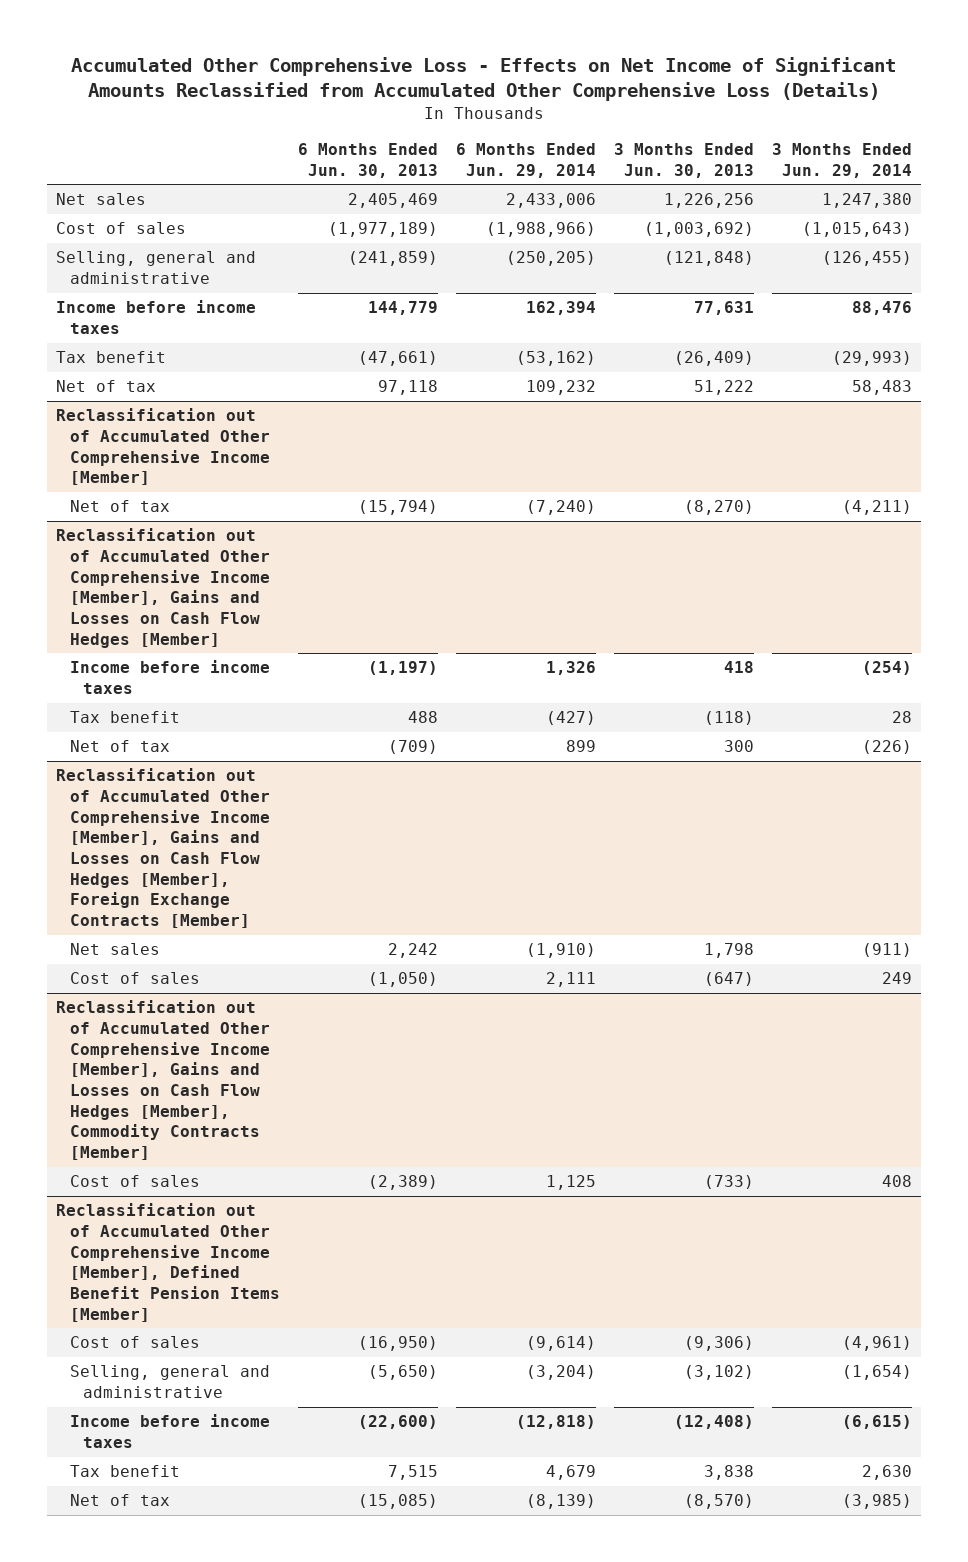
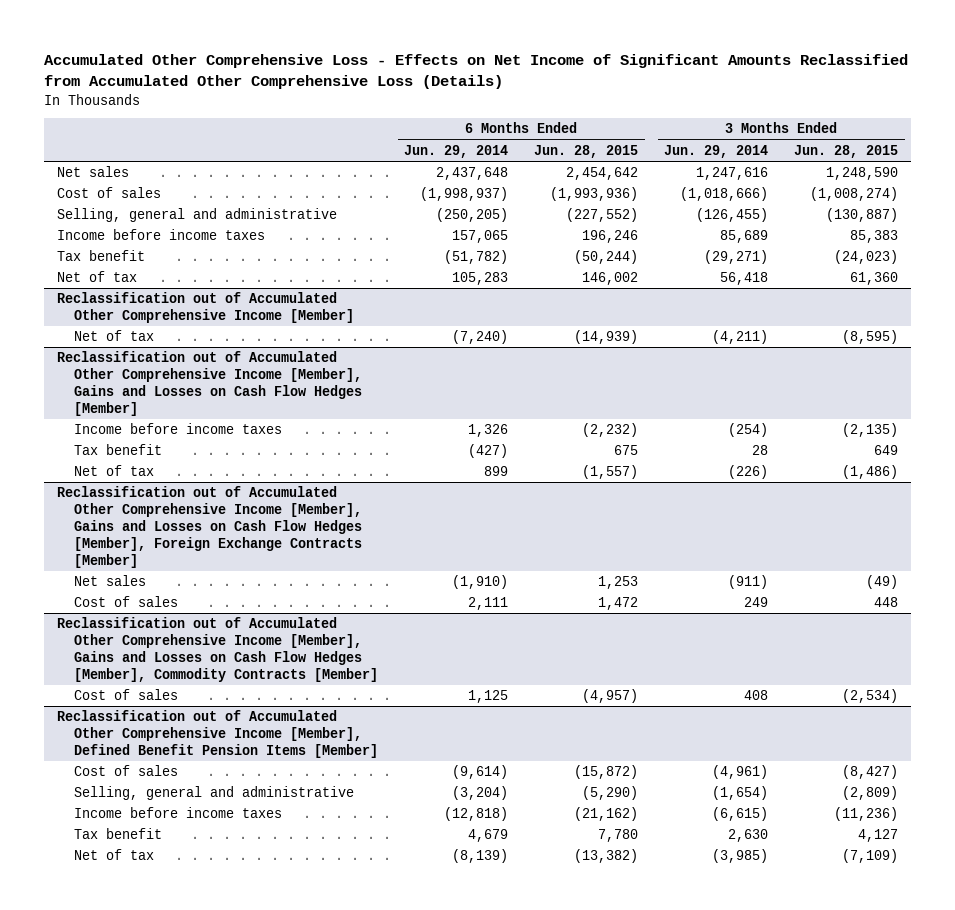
- | 6 Months Ended Jun. 30, 2013 | 6 Months Ended Jun. 29, 2014 | 3 Months Ended Jun. 30, 2013 | 3 Months Ended Jun. 29, 2014
+ | 6 Months Ended Jun. 29, 2014 | 6 Months Ended Jun. 28, 2015 | 3 Months Ended Jun. 29, 2014 | 3 Months Ended Jun. 28, 2015
- Net sales | 2,405,469 | 2,433,006 | 1,226,256 | 1,247,380
- Cost of sales | (1,977,189) | (1,988,966) | (1,003,692) | (1,015,643)
+ Net sales | 2,437,648 | 2,454,642 | 1,247,616 | 1,248,590
+ Cost of sales | (1,998,937) | (1,993,936) | (1,018,666) | (1,008,274)
- Income before income taxes | 144,779 | 162,394 | 77,631 | 88,476
- Tax benefit | (47,661) | (53,162) | (26,409) | (29,993)
- Net of tax | 97,118 | 109,232 | 51,222 | 58,483
+ Income before income taxes | 157,065 | 196,246 | 85,689 | 85,383
+ Tax benefit | (51,782) | (50,244) | (29,271) | (24,023)
+ Net of tax | 105,283 | 146,002 | 56,418 | 61,360

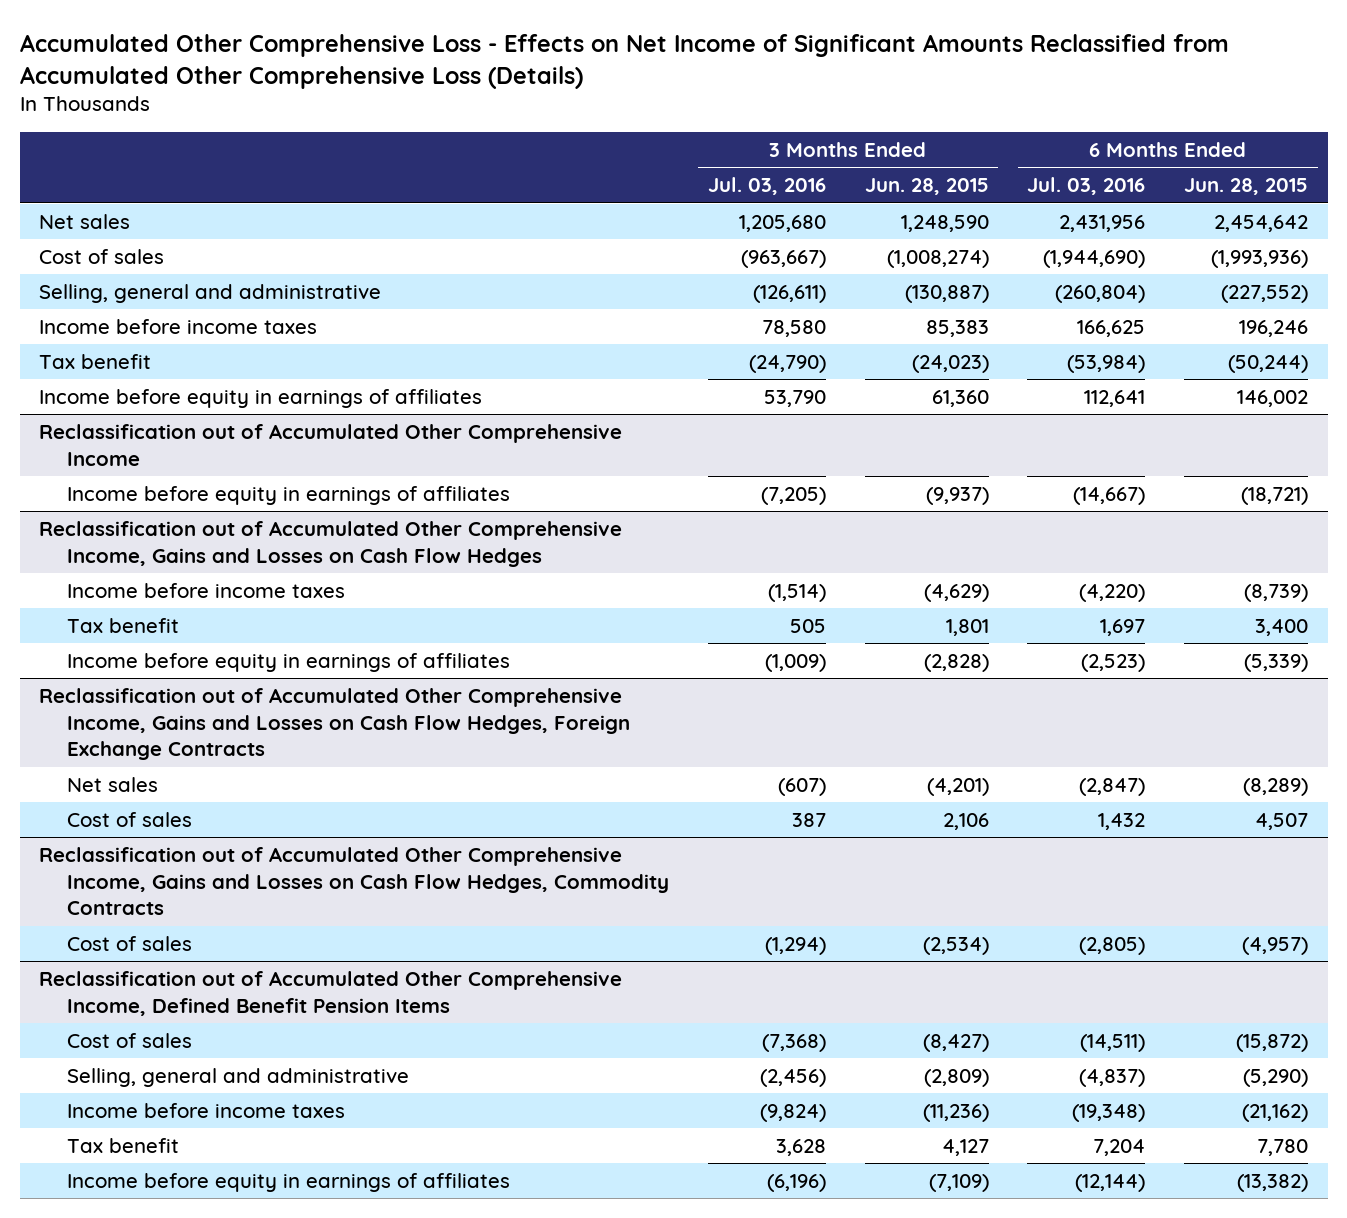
- | 6 Months Ended Jun. 29, 2014 | 6 Months Ended Jun. 28, 2015 | 3 Months Ended Jun. 29, 2014 | 3 Months Ended Jun. 28, 2015
+ | 3 Months Ended Jul. 03, 2016 | 3 Months Ended Jun. 28, 2015 | 6 Months Ended Jul. 03, 2016 | 6 Months Ended Jun. 28, 2015
- Net of tax | 105,283 | 146,002 | 56,418 | 61,360
- Reclassification out of Accumulated Other Comprehensive Income [Member]
- Net of tax | (7,240) | (14,939) | (4,211) | (8,595)
- Reclassification out of Accumulated Other Comprehensive Income [Member], Gains and Losses on Cash Flow Hedges [Member]
- Income before income taxes | 1,326 | (2,232) | (254) | (2,135)
- Tax benefit | (427) | 675 | 28 | 649
- Net of tax | 899 | (1,557) | (226) | (1,486)
- Reclassification out of Accumulated Other Comprehensive Income [Member], Gains and Losses on Cash Flow Hedges [Member], Foreign Exchange Contracts [Member]
- Net sales | (1,910) | 1,253 | (911) | (49)
- Cost of sales | 2,111 | 1,472 | 249 | 448
- Reclassification out of Accumulated Other Comprehensive Income [Member], Gains and Losses on Cash Flow Hedges [Member], Commodity Contracts [Member]
+ Income before equity in earnings of affiliates | 53,790 | 61,360 | 112,641 | 146,002
+ Reclassification out of Accumulated Other Comprehensive Income
+ Income before equity in earnings of affiliates | (7,205) | (9,937) | (14,667) | (18,721)
+ Reclassification out of Accumulated Other Comprehensive Income, Gains and Losses on Cash Flow Hedges
+ Income before income taxes | (1,514) | (4,629) | (4,220) | (8,739)
+ Tax benefit | 505 | 1,801 | 1,697 | 3,400
+ Income before equity in earnings of affiliates | (1,009) | (2,828) | (2,523) | (5,339)
+ Reclassification out of Accumulated Other Comprehensive Income, Gains and Losses on Cash Flow Hedges, Foreign Exchange Contracts
+ Net sales | (607) | (4,201) | (2,847) | (8,289)
+ Cost of sales | 387 | 2,106 | 1,432 | 4,507
+ Reclassification out of Accumulated Other Comprehensive Income, Gains and Losses on Cash Flow Hedges, Commodity Contracts
- Reclassification out of Accumulated Other Comprehensive Income [Member], Defined Benefit Pension Items [Member]
+ Reclassification out of Accumulated Other Comprehensive Income, Defined Benefit Pension Items
- Net of tax | (8,139) | (13,382) | (3,985) | (7,109)
+ Income before equity in earnings of affiliates | (6,196) | (7,109) | (12,144) | (13,382)

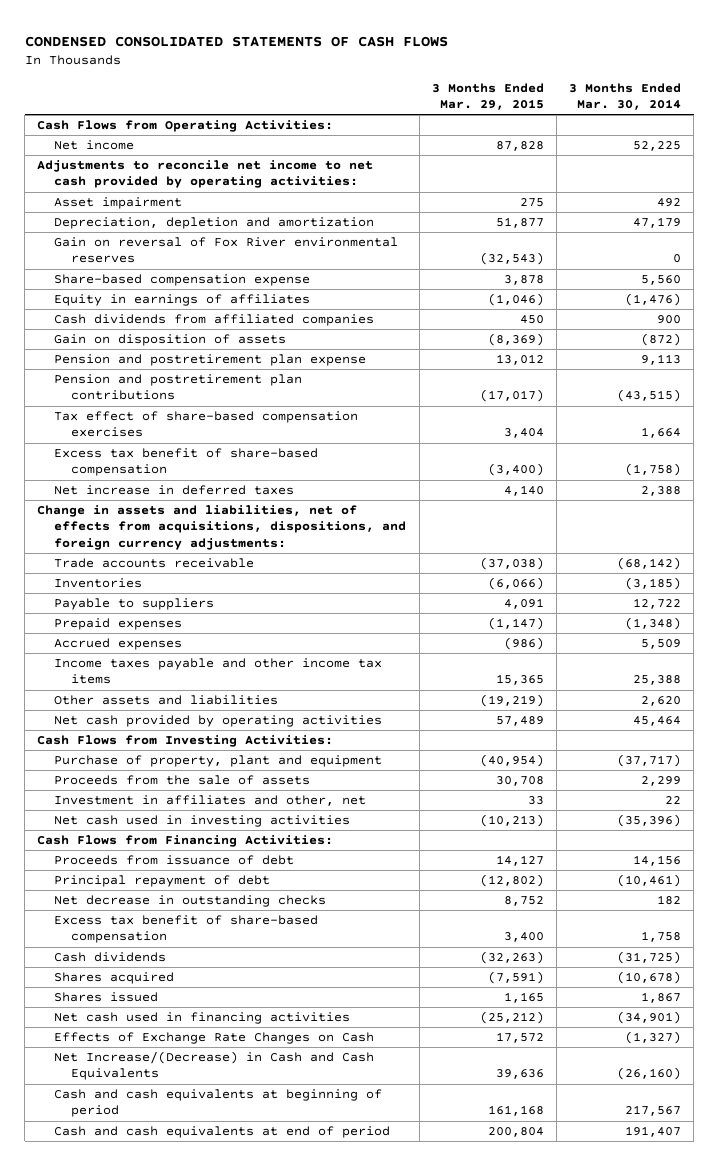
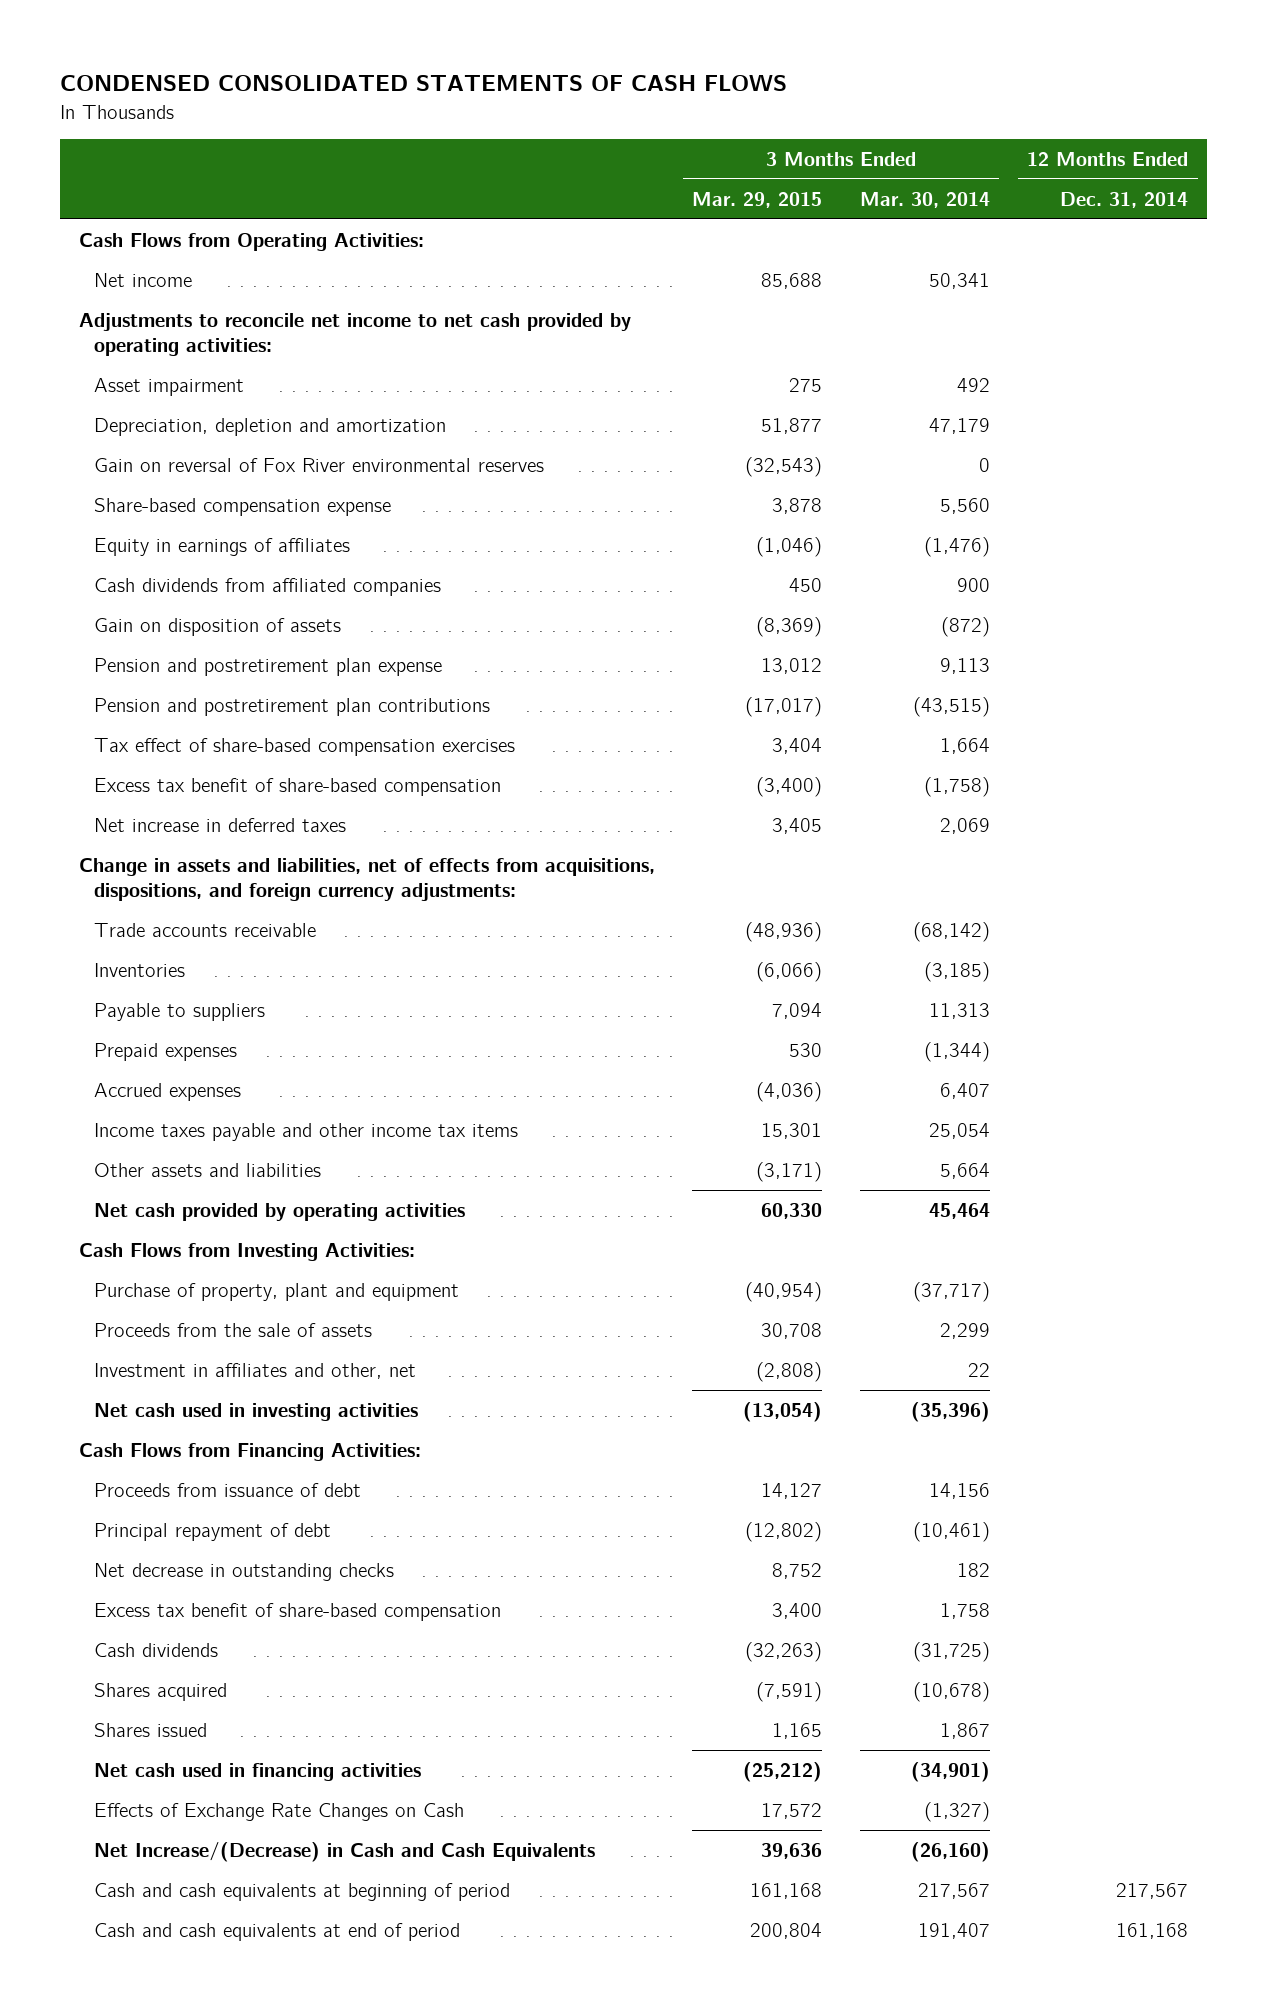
- | 3 Months Ended Mar. 29, 2015 | 3 Months Ended Mar. 30, 2014
+ | 3 Months Ended Mar. 29, 2015 | 3 Months Ended Mar. 30, 2014 | 12 Months Ended Dec. 31, 2014
- Net income | 87,828 | 52,225
+ Net income | 85,688 | 50,341 |
- Net increase in deferred taxes | 4,140 | 2,388
+ Net increase in deferred taxes | 3,405 | 2,069 |
- Trade accounts receivable | (37,038) | (68,142)
+ Trade accounts receivable | (48,936) | (68,142) |
- Payable to suppliers | 4,091 | 12,722
- Prepaid expenses | (1,147) | (1,348)
- Accrued expenses | (986) | 5,509
- Income taxes payable and other income tax items | 15,365 | 25,388
- Other assets and liabilities | (19,219) | 2,620
- Net cash provided by operating activities | 57,489 | 45,464
+ Payable to suppliers | 7,094 | 11,313 |
+ Prepaid expenses | 530 | (1,344) |
+ Accrued expenses | (4,036) | 6,407 |
+ Income taxes payable and other income tax items | 15,301 | 25,054 |
+ Other assets and liabilities | (3,171) | 5,664 |
+ Net cash provided by operating activities | 60,330 | 45,464 |
- Investment in affiliates and other, net | 33 | 22
- Net cash used in investing activities | (10,213) | (35,396)
+ Investment in affiliates and other, net | (2,808) | 22 |
+ Net cash used in investing activities | (13,054) | (35,396) |

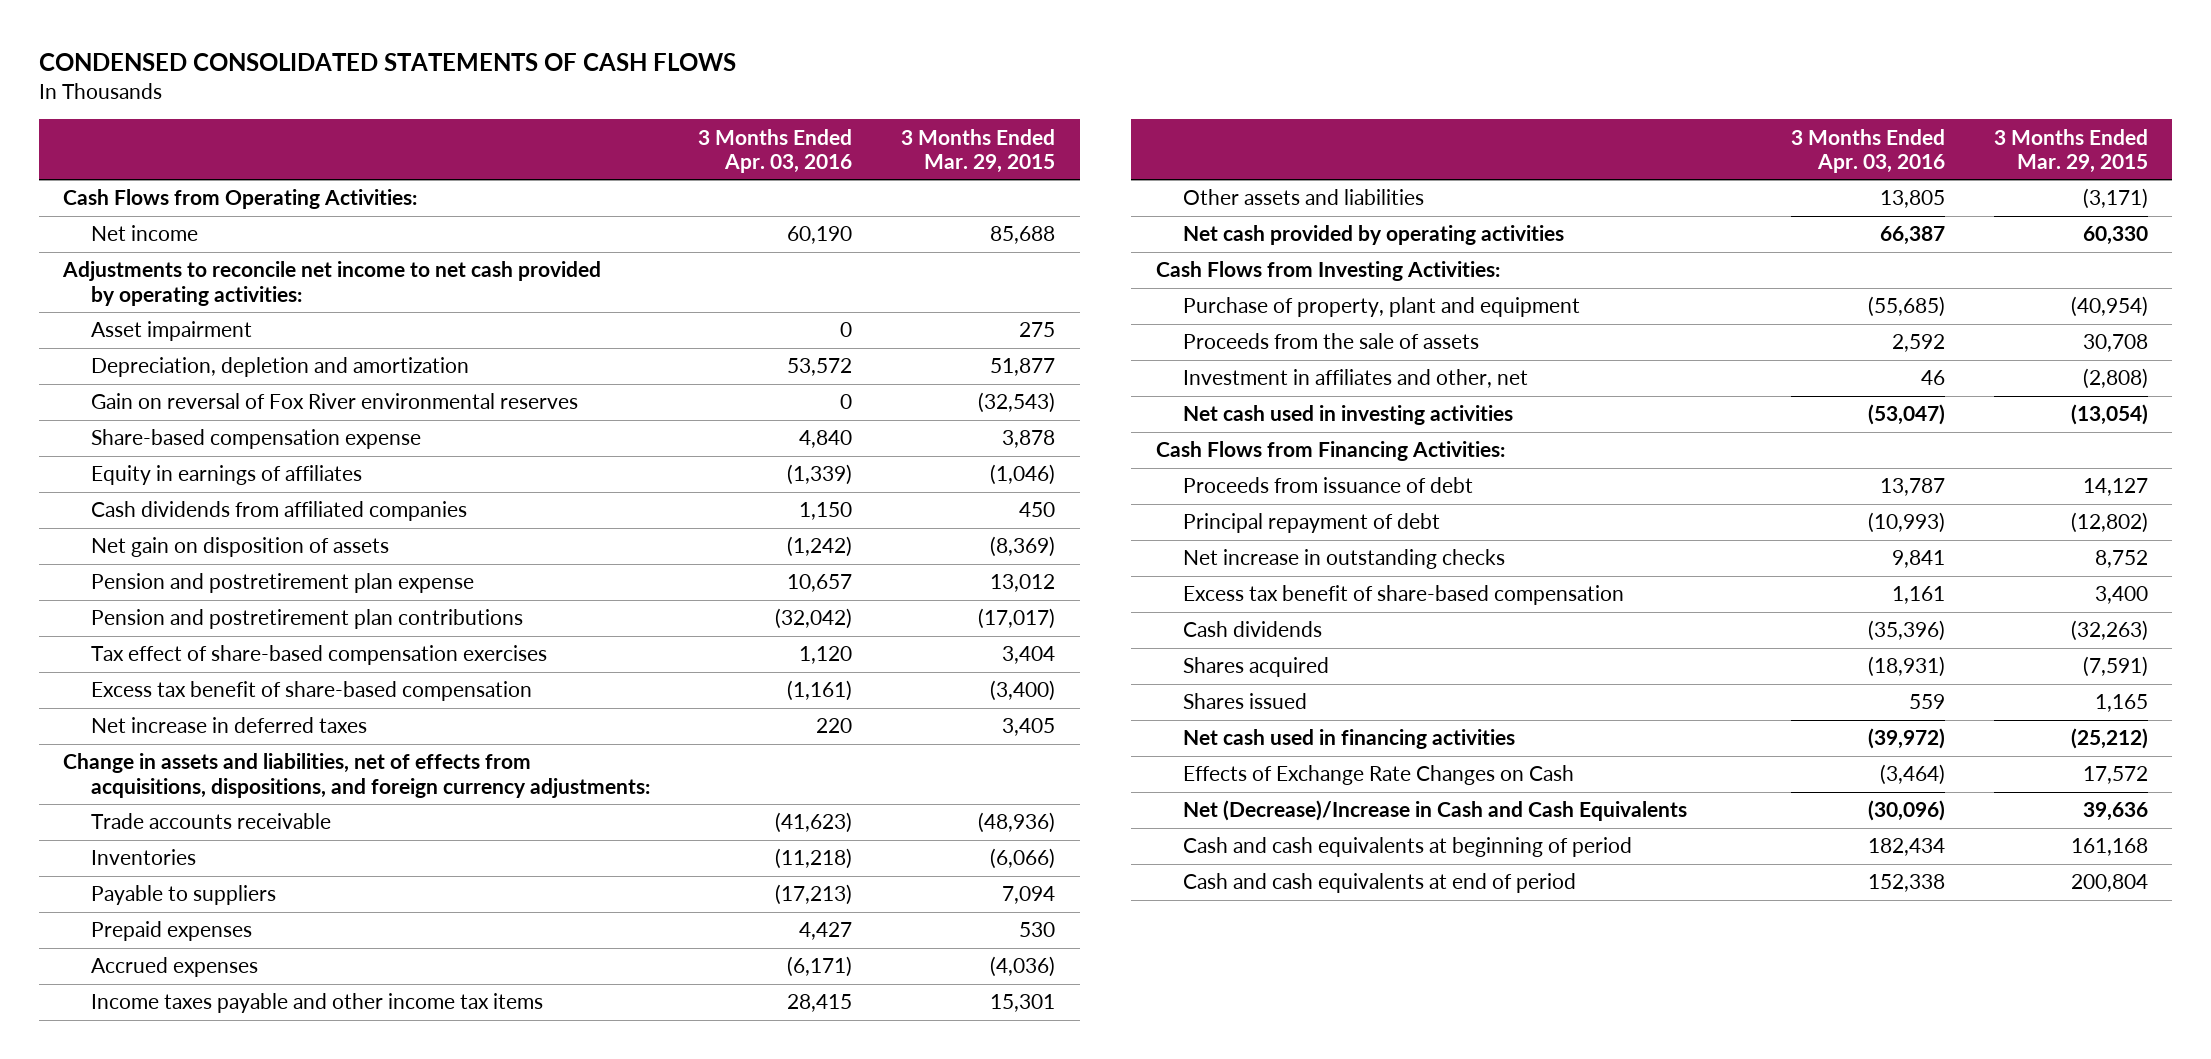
- | 3 Months Ended Mar. 29, 2015 | 3 Months Ended Mar. 30, 2014 | 12 Months Ended Dec. 31, 2014
+ | 3 Months Ended Apr. 03, 2016 | 3 Months Ended Mar. 29, 2015
- Gain on disposition of assets | (8,369) | (872) |
+ Net gain on disposition of assets | (1,242) | (8,369)
- Net decrease in outstanding checks | 8,752 | 182 |
+ Net increase in outstanding checks | 9,841 | 8,752
- Net Increase/(Decrease) in Cash and Cash Equivalents | 39,636 | (26,160) |
+ Net (Decrease)/Increase in Cash and Cash Equivalents | (30,096) | 39,636

